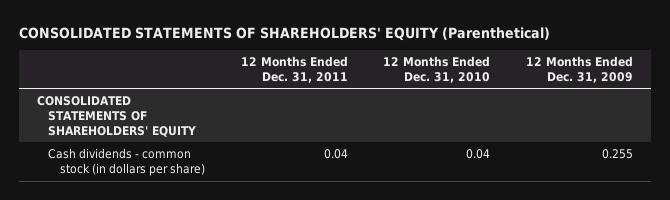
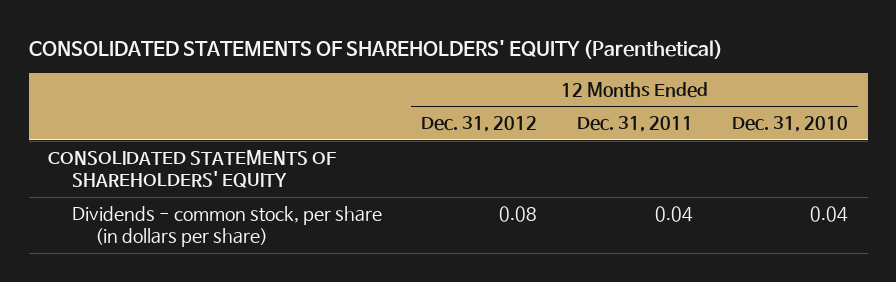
- | 12 Months Ended Dec. 31, 2011 | 12 Months Ended Dec. 31, 2010 | 12 Months Ended Dec. 31, 2009
+ | 12 Months Ended Dec. 31, 2012 | 12 Months Ended Dec. 31, 2011 | 12 Months Ended Dec. 31, 2010
- Cash dividends - common stock (in dollars per share) | 0.04 | 0.04 | 0.255
+ Dividends - common stock, per share (in dollars per share) | 0.08 | 0.04 | 0.04

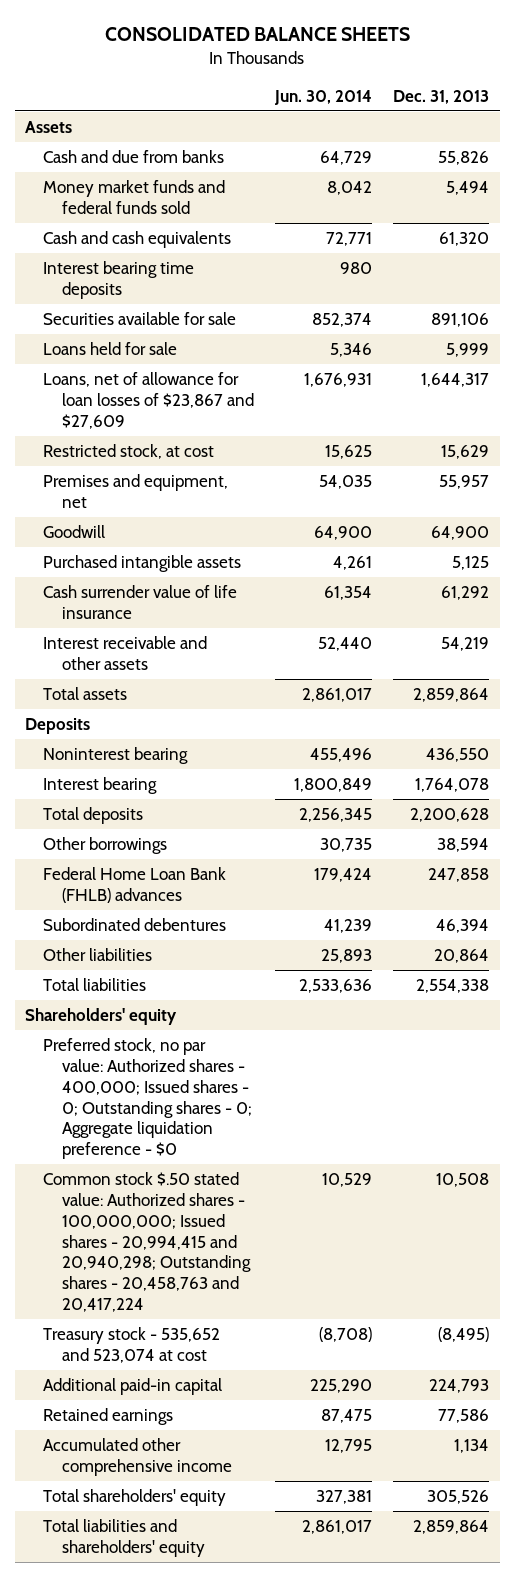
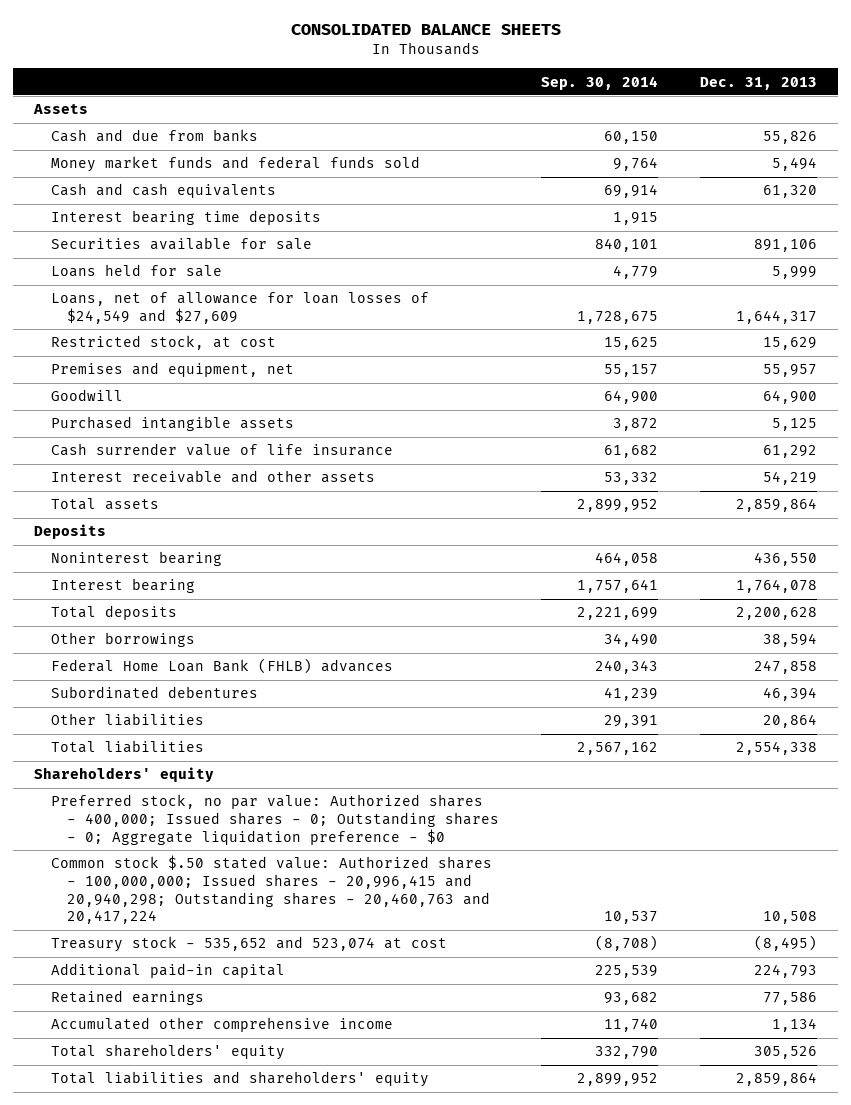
- | Jun. 30, 2014 | Dec. 31, 2013
+ | Sep. 30, 2014 | Dec. 31, 2013
- Loans, net of allowance for loan losses of $23,867 and $27,609 | 1,676,931 | 1,644,317
+ Loans, net of allowance for loan losses of $24,549 and $27,609 | 1,728,675 | 1,644,317
- Common stock $.50 stated value: Authorized shares - 100,000,000; Issued shares - 20,994,415 and 20,940,298; Outstanding shares - 20,458,763 and 20,417,224 | 10,529 | 10,508
+ Common stock $.50 stated value: Authorized shares - 100,000,000; Issued shares - 20,996,415 and 20,940,298; Outstanding shares - 20,460,763 and 20,417,224 | 10,537 | 10,508

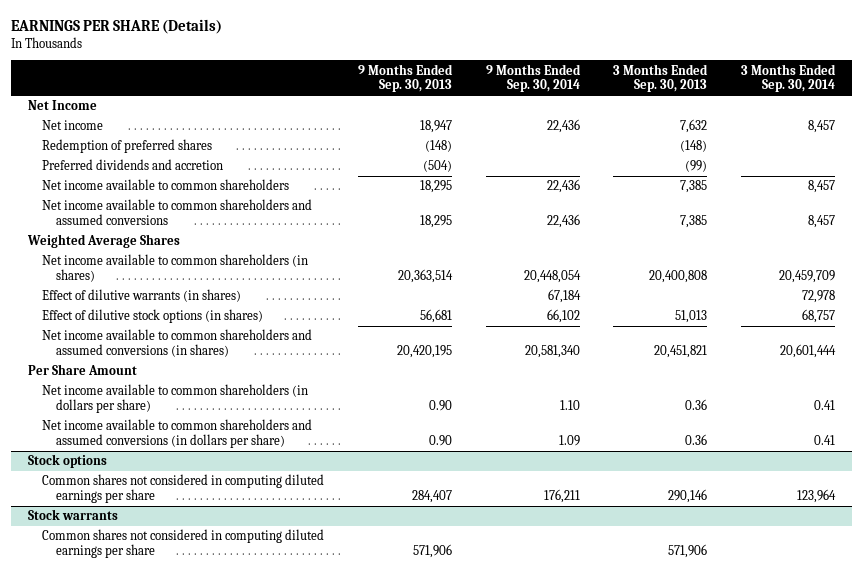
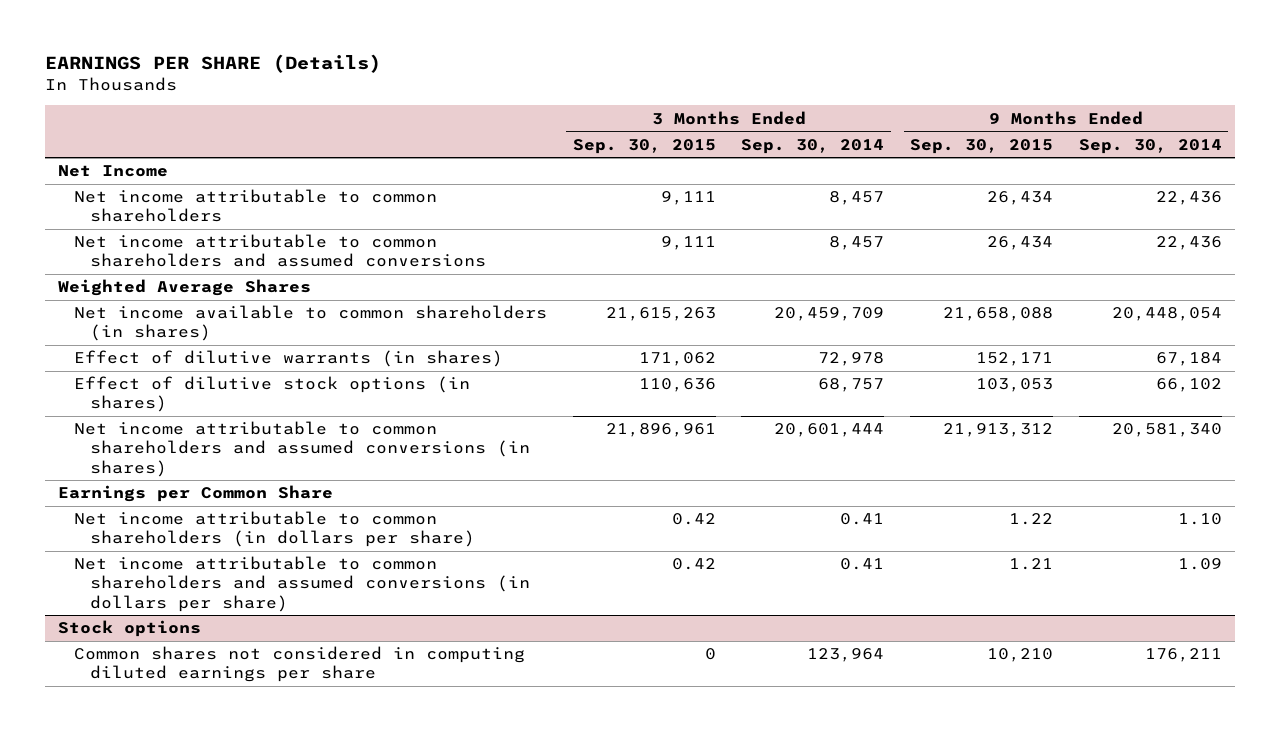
- | 9 Months Ended Sep. 30, 2013 | 9 Months Ended Sep. 30, 2014 | 3 Months Ended Sep. 30, 2013 | 3 Months Ended Sep. 30, 2014
+ | 3 Months Ended Sep. 30, 2015 | 3 Months Ended Sep. 30, 2014 | 9 Months Ended Sep. 30, 2015 | 9 Months Ended Sep. 30, 2014
- Net income | 18,947 | 22,436 | 7,632 | 8,457
- Redemption of preferred shares | (148) | | (148) |
- Preferred dividends and accretion | (504) | | (99) |
- Net income available to common shareholders | 18,295 | 22,436 | 7,385 | 8,457
- Net income available to common shareholders and assumed conversions | 18,295 | 22,436 | 7,385 | 8,457
+ Net income attributable to common shareholders | 9,111 | 8,457 | 26,434 | 22,436
+ Net income attributable to common shareholders and assumed conversions | 9,111 | 8,457 | 26,434 | 22,436
- Net income available to common shareholders and assumed conversions (in shares) | 20,420,195 | 20,581,340 | 20,451,821 | 20,601,444
- Per Share Amount
- Net income available to common shareholders (in dollars per share) | 0.90 | 1.10 | 0.36 | 0.41
- Net income available to common shareholders and assumed conversions (in dollars per share) | 0.90 | 1.09 | 0.36 | 0.41
+ Net income attributable to common shareholders and assumed conversions (in shares) | 21,896,961 | 20,601,444 | 21,913,312 | 20,581,340
+ Earnings per Common Share
+ Net income attributable to common shareholders (in dollars per share) | 0.42 | 0.41 | 1.22 | 1.10
+ Net income attributable to common shareholders and assumed conversions (in dollars per share) | 0.42 | 0.41 | 1.21 | 1.09
- Stock warrants
- Common shares not considered in computing diluted earnings per share | 571,906 | | 571,906 |

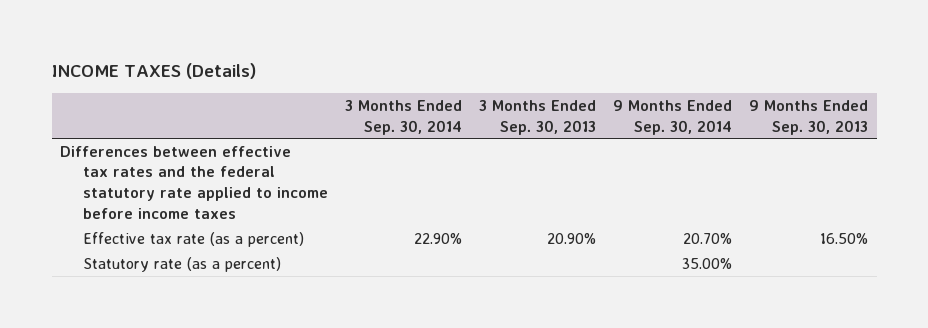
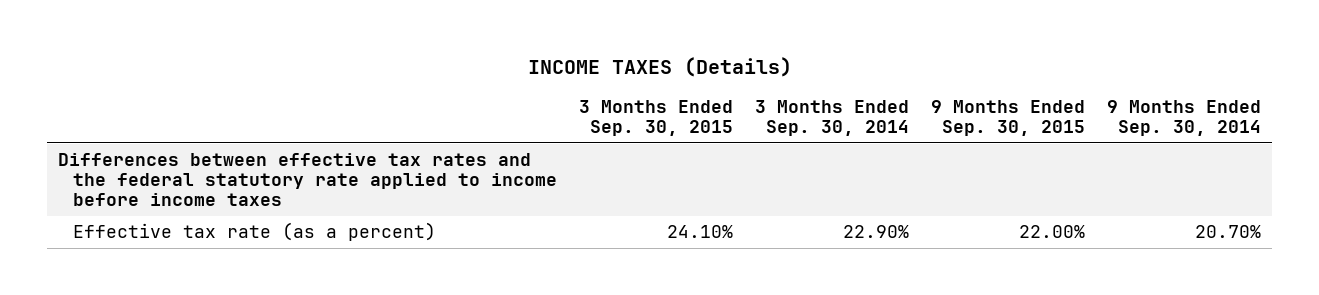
- | 3 Months Ended Sep. 30, 2014 | 3 Months Ended Sep. 30, 2013 | 9 Months Ended Sep. 30, 2014 | 9 Months Ended Sep. 30, 2013
+ | 3 Months Ended Sep. 30, 2015 | 3 Months Ended Sep. 30, 2014 | 9 Months Ended Sep. 30, 2015 | 9 Months Ended Sep. 30, 2014
- Statutory rate (as a percent) | | | 35.00% |

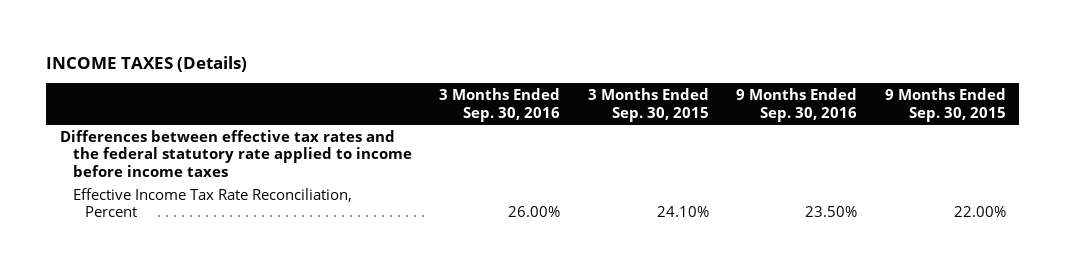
- | 3 Months Ended Sep. 30, 2015 | 3 Months Ended Sep. 30, 2014 | 9 Months Ended Sep. 30, 2015 | 9 Months Ended Sep. 30, 2014
+ | 3 Months Ended Sep. 30, 2016 | 3 Months Ended Sep. 30, 2015 | 9 Months Ended Sep. 30, 2016 | 9 Months Ended Sep. 30, 2015
- Effective tax rate (as a percent) | 24.10% | 22.90% | 22.00% | 20.70%
+ Effective Income Tax Rate Reconciliation, Percent | 26.00% | 24.10% | 23.50% | 22.00%

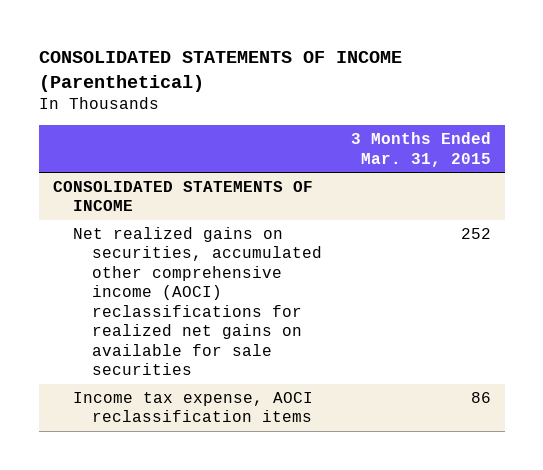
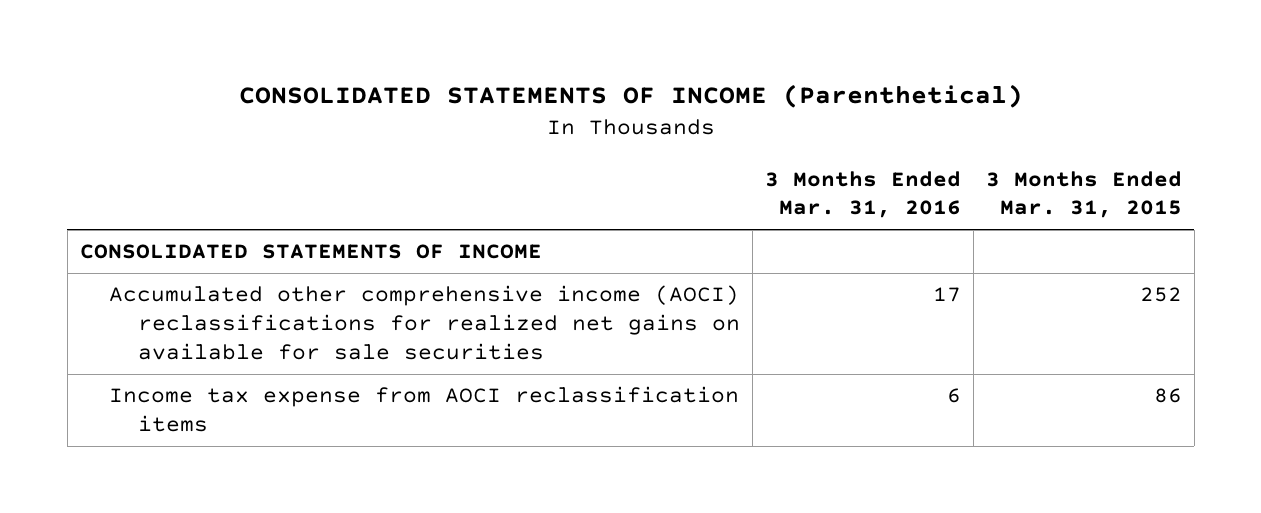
- | 3 Months Ended Mar. 31, 2015
+ | 3 Months Ended Mar. 31, 2016 | 3 Months Ended Mar. 31, 2015
- Net realized gains on securities, accumulated other comprehensive income (AOCI) reclassifications for realized net gains on available for sale securities | 252
- Income tax expense, AOCI reclassification items | 86
+ Accumulated other comprehensive income (AOCI) reclassifications for realized net gains on available for sale securities | 17 | 252
+ Income tax expense from AOCI reclassification items | 6 | 86

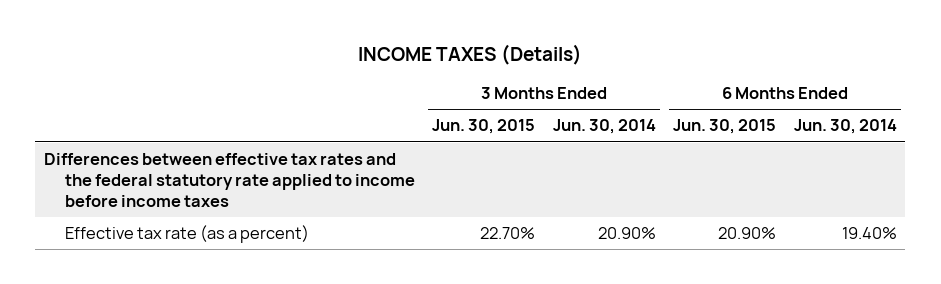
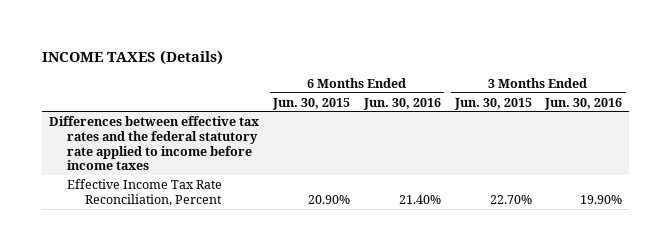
- | 3 Months Ended Jun. 30, 2015 | 3 Months Ended Jun. 30, 2014 | 6 Months Ended Jun. 30, 2015 | 6 Months Ended Jun. 30, 2014
+ | 6 Months Ended Jun. 30, 2015 | 6 Months Ended Jun. 30, 2016 | 3 Months Ended Jun. 30, 2015 | 3 Months Ended Jun. 30, 2016
- Effective tax rate (as a percent) | 22.70% | 20.90% | 20.90% | 19.40%
+ Effective Income Tax Rate Reconciliation, Percent | 20.90% | 21.40% | 22.70% | 19.90%

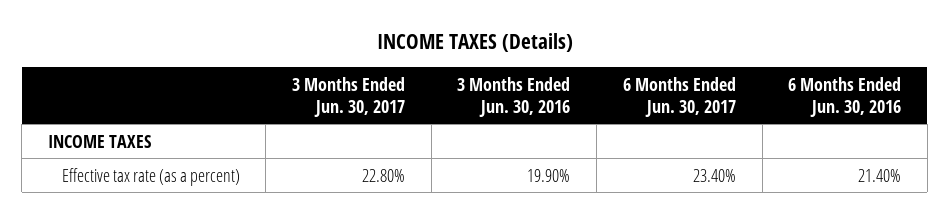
- | 6 Months Ended Jun. 30, 2015 | 6 Months Ended Jun. 30, 2016 | 3 Months Ended Jun. 30, 2015 | 3 Months Ended Jun. 30, 2016
+ | 3 Months Ended Jun. 30, 2017 | 3 Months Ended Jun. 30, 2016 | 6 Months Ended Jun. 30, 2017 | 6 Months Ended Jun. 30, 2016
- Differences between effective tax rates and the federal statutory rate applied to income before income taxes
- Effective Income Tax Rate Reconciliation, Percent | 20.90% | 21.40% | 22.70% | 19.90%
+ INCOME TAXES
+ Effective tax rate (as a percent) | 22.80% | 19.90% | 23.40% | 21.40%

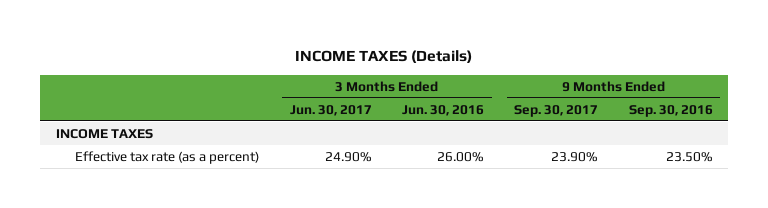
- | 3 Months Ended Jun. 30, 2017 | 3 Months Ended Jun. 30, 2016 | 6 Months Ended Jun. 30, 2017 | 6 Months Ended Jun. 30, 2016
+ | 3 Months Ended Jun. 30, 2017 | 3 Months Ended Jun. 30, 2016 | 9 Months Ended Sep. 30, 2017 | 9 Months Ended Sep. 30, 2016
- Effective tax rate (as a percent) | 22.80% | 19.90% | 23.40% | 21.40%
+ Effective tax rate (as a percent) | 24.90% | 26.00% | 23.90% | 23.50%

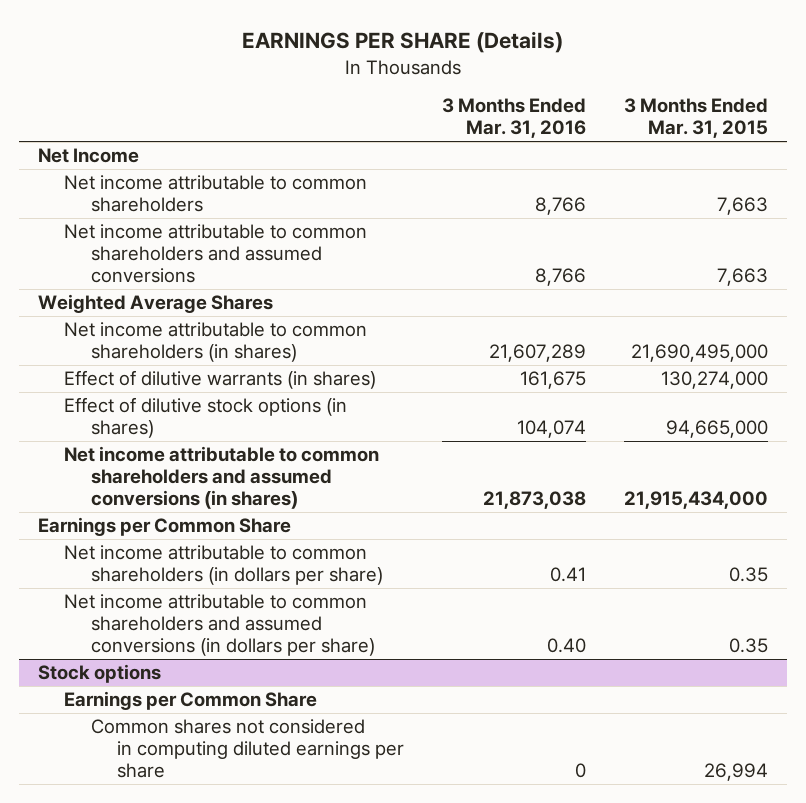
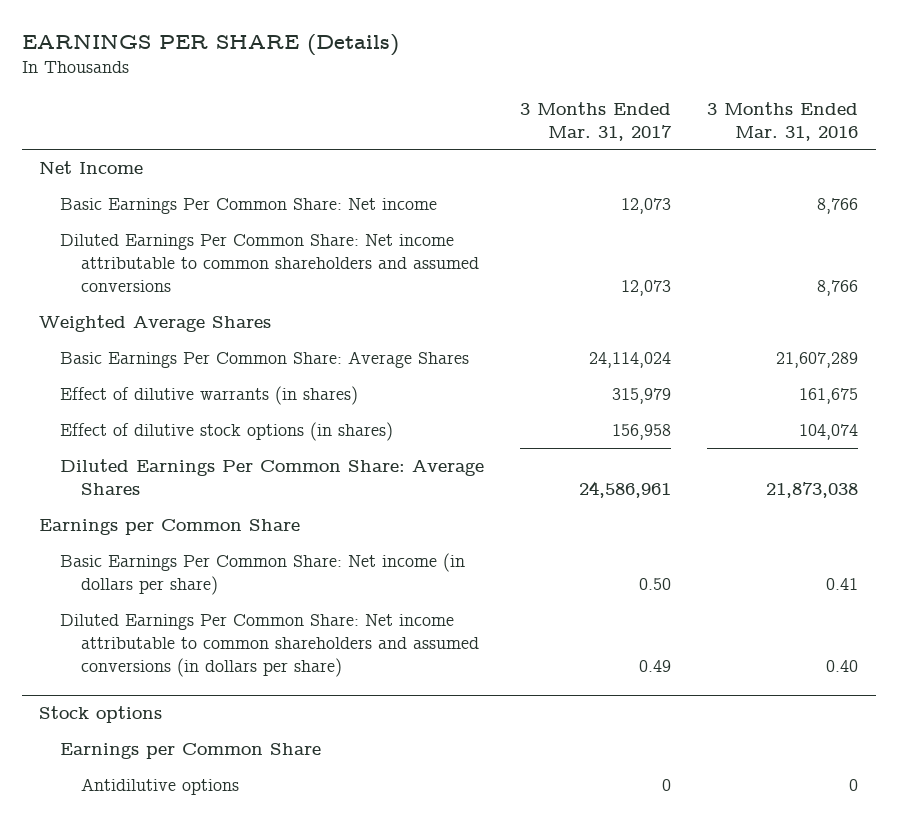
- | 3 Months Ended Mar. 31, 2016 | 3 Months Ended Mar. 31, 2015
+ | 3 Months Ended Mar. 31, 2017 | 3 Months Ended Mar. 31, 2016
- Net income attributable to common shareholders | 8,766 | 7,663
- Net income attributable to common shareholders and assumed conversions | 8,766 | 7,663
+ Basic Earnings Per Common Share: Net income | 12,073 | 8,766
+ Diluted Earnings Per Common Share: Net income attributable to common shareholders and assumed conversions | 12,073 | 8,766
- Net income attributable to common shareholders (in shares) | 21,607,289 | 21,690,495,000
+ Basic Earnings Per Common Share: Average Shares | 24,114,024 | 21,607,289
- Net income attributable to common shareholders and assumed conversions (in shares) | 21,873,038 | 21,915,434,000
+ Diluted Earnings Per Common Share: Average Shares | 24,586,961 | 21,873,038
- Net income attributable to common shareholders (in dollars per share) | 0.41 | 0.35
- Net income attributable to common shareholders and assumed conversions (in dollars per share) | 0.40 | 0.35
+ Basic Earnings Per Common Share: Net income (in dollars per share) | 0.50 | 0.41
+ Diluted Earnings Per Common Share: Net income attributable to common shareholders and assumed conversions (in dollars per share) | 0.49 | 0.40
@ Stock options
- Common shares not considered in computing diluted earnings per share | 0 | 26,994
+ Antidilutive options | 0 | 0

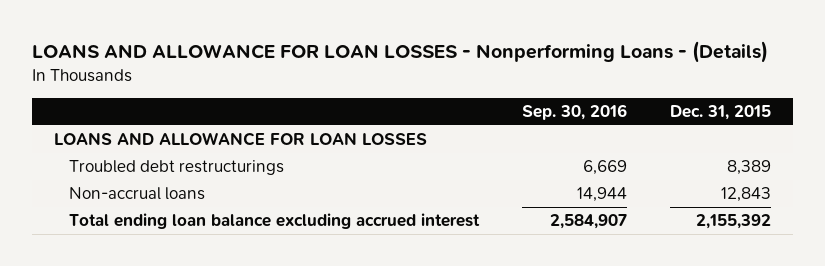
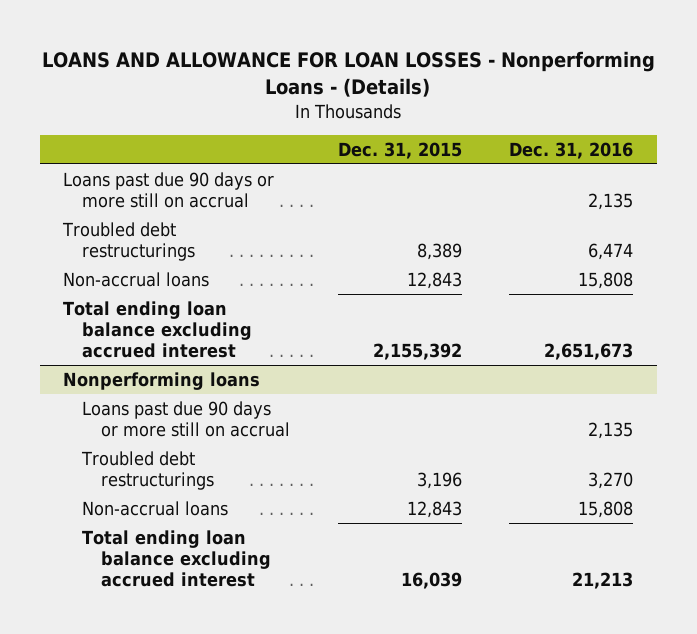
- | Sep. 30, 2016 | Dec. 31, 2015
+ | Dec. 31, 2015 | Dec. 31, 2016
- LOANS AND ALLOWANCE FOR LOAN LOSSES
+ Loans past due 90 days or more still on accrual | | 2,135
+ Nonperforming loans
+ Loans past due 90 days or more still on accrual | | 2,135
+ Troubled debt restructurings | 3,196 | 3,270
+ Non-accrual loans | 12,843 | 15,808
+ Total ending loan balance excluding accrued interest | 16,039 | 21,213

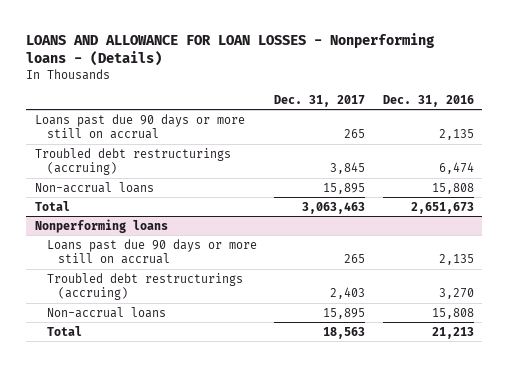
- LOANS AND ALLOWANCE FOR LOAN LOSSES - Nonperforming Loans - (Details)
+ LOANS AND ALLOWANCE FOR LOAN LOSSES - Nonperforming loans - (Details)
- | Dec. 31, 2015 | Dec. 31, 2016
+ | Dec. 31, 2017 | Dec. 31, 2016
- Troubled debt restructurings | 8,389 | 6,474
+ Troubled debt restructurings (accruing) | 3,845 | 6,474
- Total ending loan balance excluding accrued interest | 2,155,392 | 2,651,673
+ Total | 3,063,463 | 2,651,673
@ Nonperforming loans
- Troubled debt restructurings | 3,196 | 3,270
+ Troubled debt restructurings (accruing) | 2,403 | 3,270
- Total ending loan balance excluding accrued interest | 16,039 | 21,213
+ Total | 18,563 | 21,213

